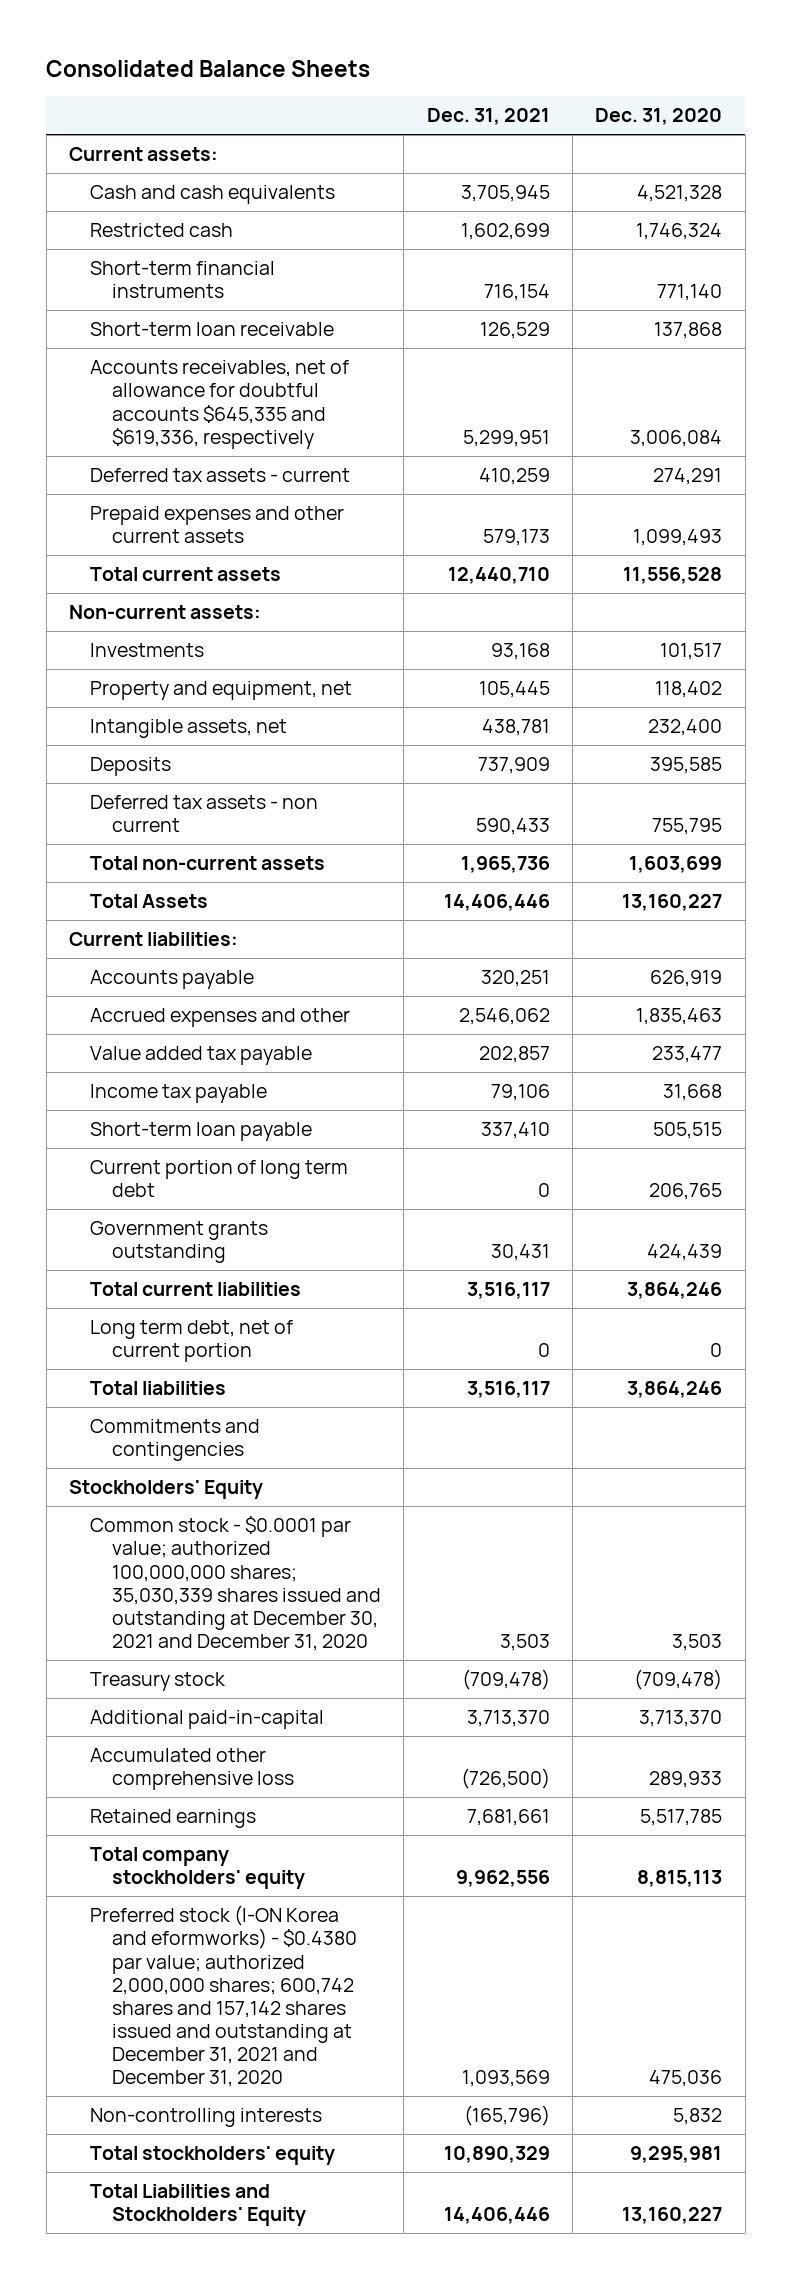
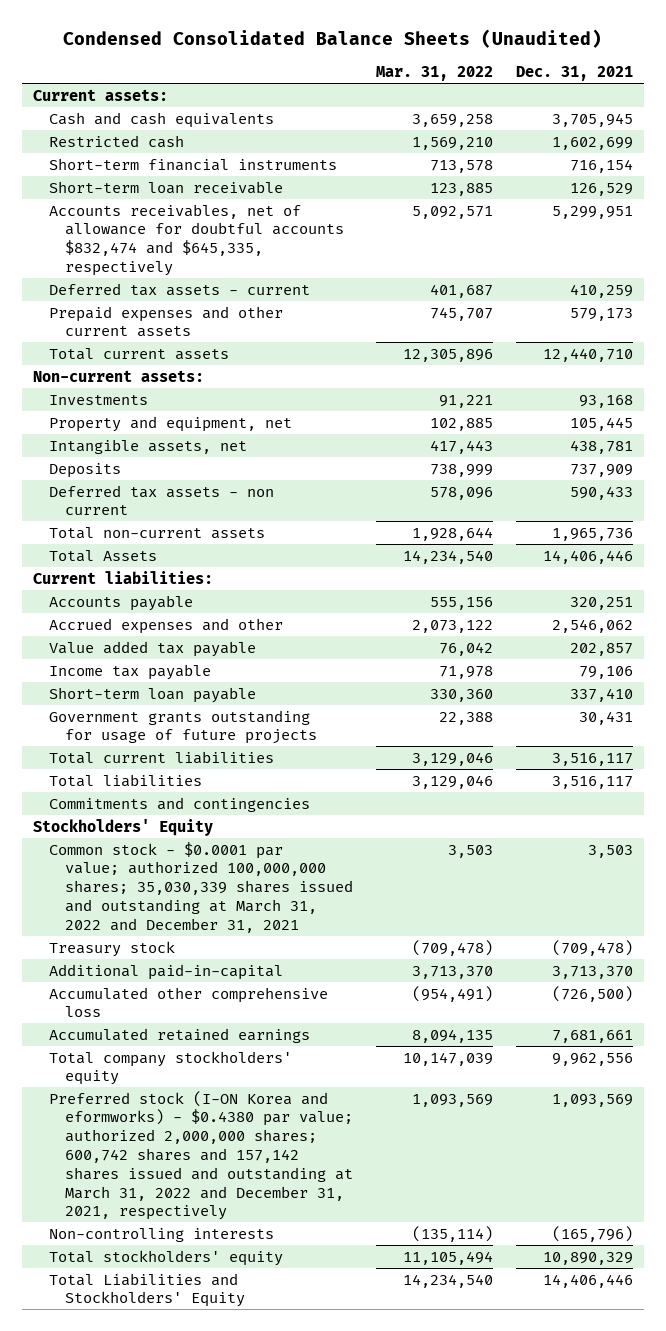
- Consolidated Balance Sheets
+ Condensed Consolidated Balance Sheets (Unaudited)
- | Dec. 31, 2021 | Dec. 31, 2020
+ | Mar. 31, 2022 | Dec. 31, 2021
- Accounts receivables, net of allowance for doubtful accounts $645,335 and $619,336, respectively | 5,299,951 | 3,006,084
+ Accounts receivables, net of allowance for doubtful accounts $832,474 and $645,335, respectively | 5,092,571 | 5,299,951
- Current portion of long term debt | 0 | 206,765
- Government grants outstanding | 30,431 | 424,439
+ Government grants outstanding for usage of future projects | 22,388 | 30,431
- Long term debt, net of current portion | 0 | 0
- Common stock - $0.0001 par value; authorized 100,000,000 shares; 35,030,339 shares issued and outstanding at December 30, 2021 and December 31, 2020 | 3,503 | 3,503
+ Common stock - $0.0001 par value; authorized 100,000,000 shares; 35,030,339 shares issued and outstanding at March 31, 2022 and December 31, 2021 | 3,503 | 3,503
- Retained earnings | 7,681,661 | 5,517,785
+ Accumulated retained earnings | 8,094,135 | 7,681,661
- Preferred stock (I-ON Korea and eformworks) - $0.4380 par value; authorized 2,000,000 shares; 600,742 shares and 157,142 shares issued and outstanding at December 31, 2021 and December 31, 2020 | 1,093,569 | 475,036
+ Preferred stock (I-ON Korea and eformworks) - $0.4380 par value; authorized 2,000,000 shares; 600,742 shares and 157,142 shares issued and outstanding at March 31, 2022 and December 31, 2021, respectively | 1,093,569 | 1,093,569

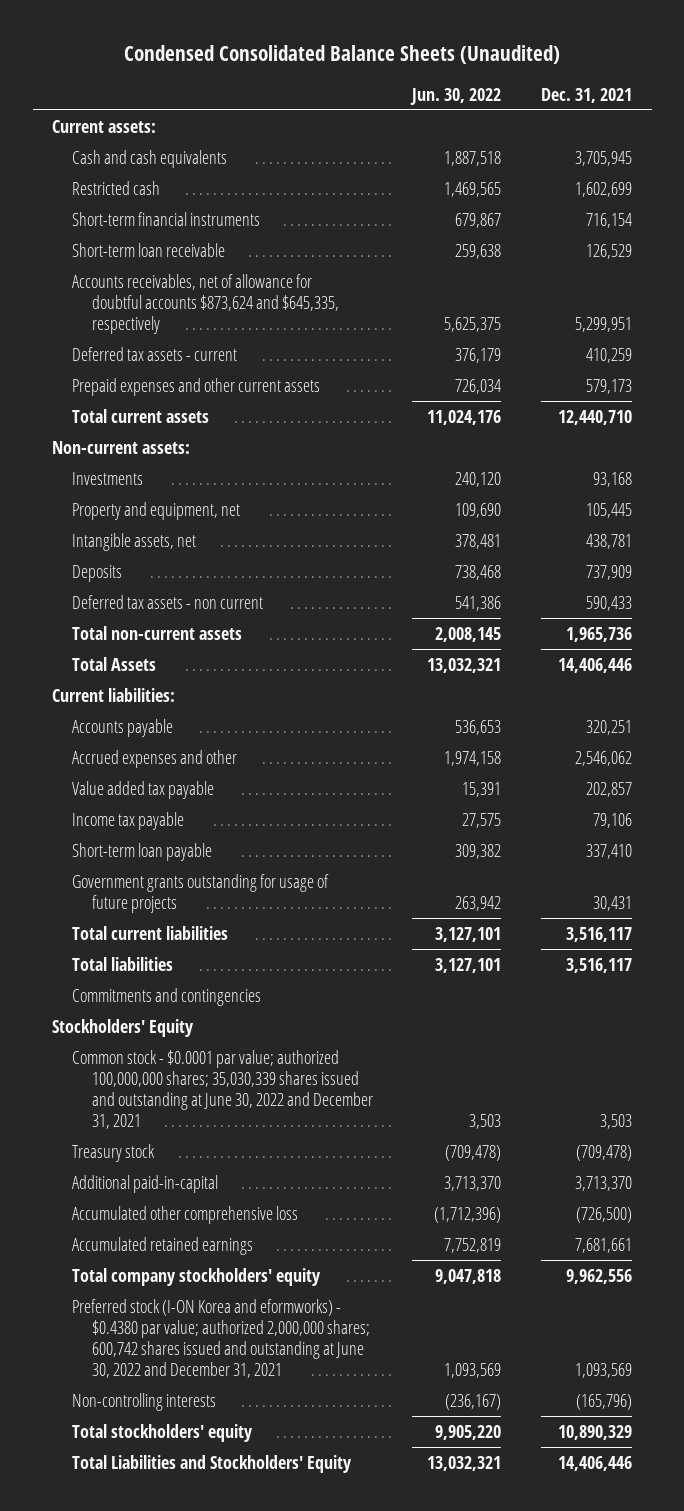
- | Mar. 31, 2022 | Dec. 31, 2021
+ | Jun. 30, 2022 | Dec. 31, 2021
- Accounts receivables, net of allowance for doubtful accounts $832,474 and $645,335, respectively | 5,092,571 | 5,299,951
+ Accounts receivables, net of allowance for doubtful accounts $873,624 and $645,335, respectively | 5,625,375 | 5,299,951
- Common stock - $0.0001 par value; authorized 100,000,000 shares; 35,030,339 shares issued and outstanding at March 31, 2022 and December 31, 2021 | 3,503 | 3,503
+ Common stock - $0.0001 par value; authorized 100,000,000 shares; 35,030,339 shares issued and outstanding at June 30, 2022 and December 31, 2021 | 3,503 | 3,503
- Preferred stock (I-ON Korea and eformworks) - $0.4380 par value; authorized 2,000,000 shares; 600,742 shares and 157,142 shares issued and outstanding at March 31, 2022 and December 31, 2021, respectively | 1,093,569 | 1,093,569
+ Preferred stock (I-ON Korea and eformworks) - $0.4380 par value; authorized 2,000,000 shares; 600,742 shares issued and outstanding at June 30, 2022 and December 31, 2021 | 1,093,569 | 1,093,569

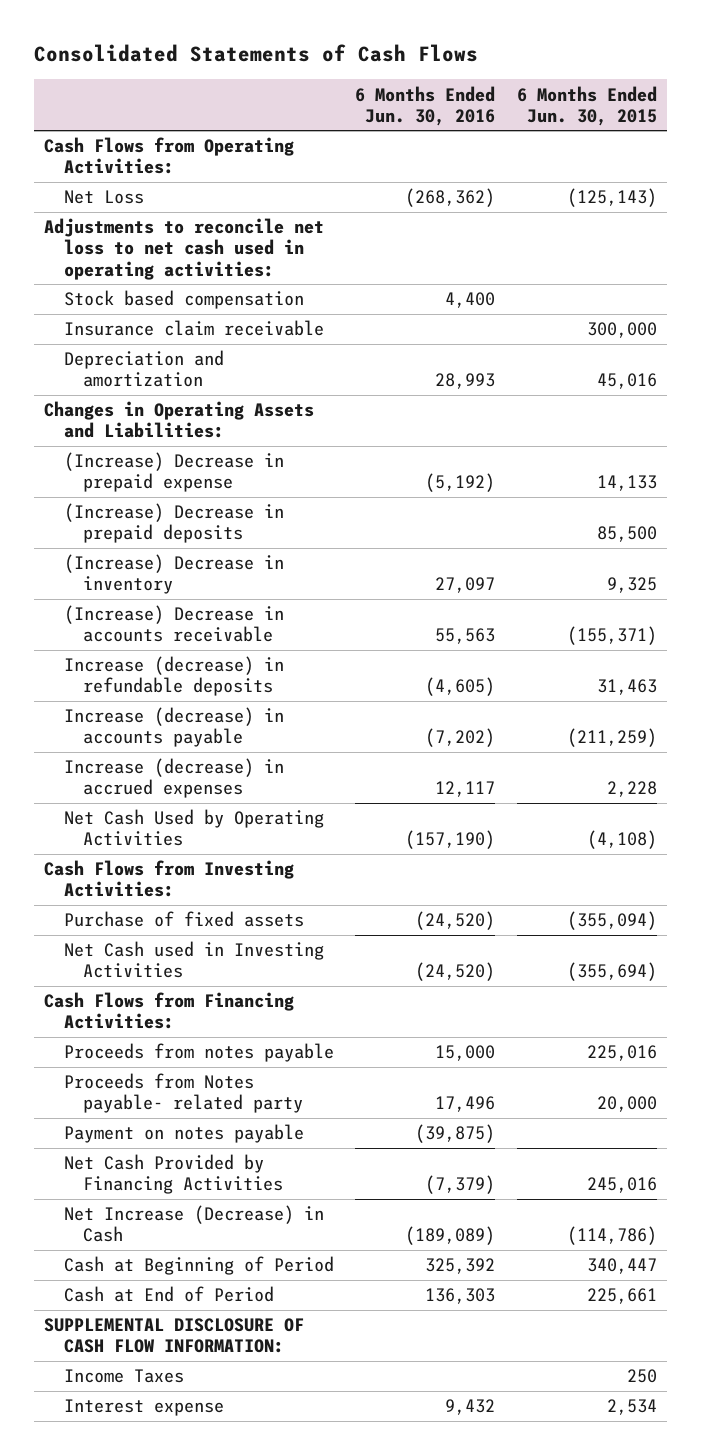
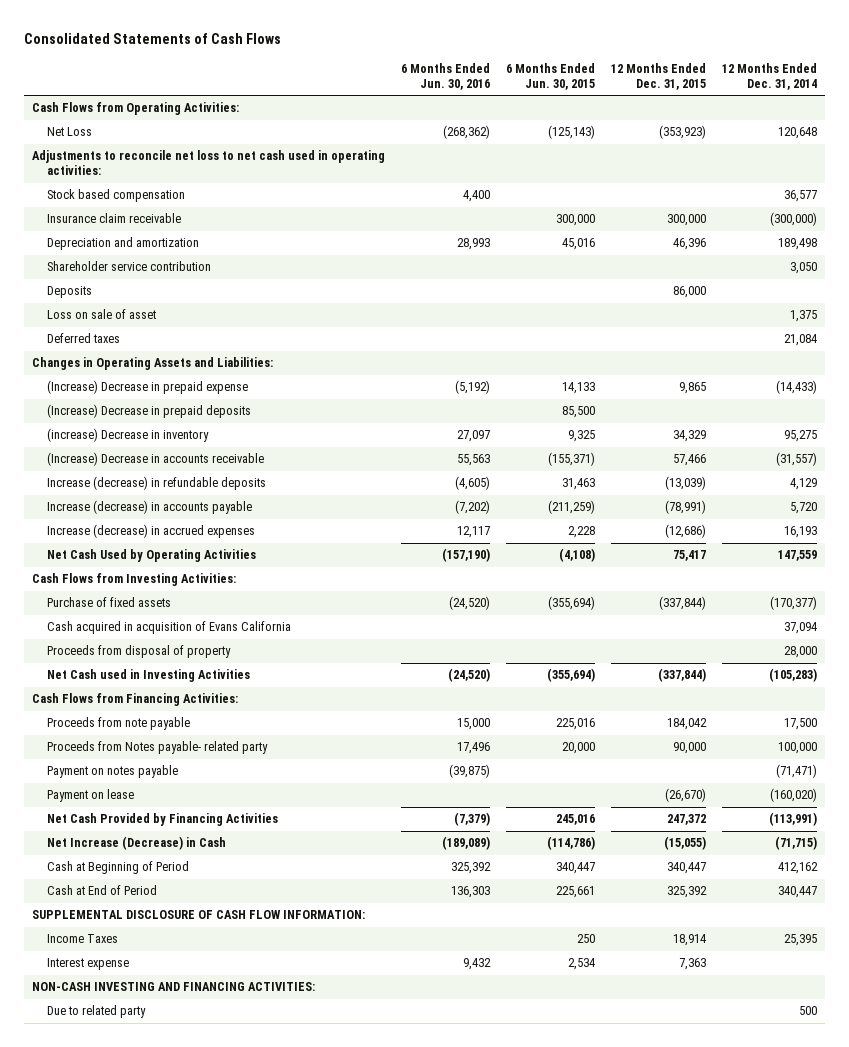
- | 6 Months Ended Jun. 30, 2016 | 6 Months Ended Jun. 30, 2015
+ | 6 Months Ended Jun. 30, 2016 | 6 Months Ended Jun. 30, 2015 | 12 Months Ended Dec. 31, 2015 | 12 Months Ended Dec. 31, 2014
+ Shareholder service contribution | | | | 3,050
+ Deposits | | | 86,000 |
+ Loss on sale of asset | | | | 1,375
+ Deferred taxes | | | | 21,084
- (Increase) Decrease in inventory | 27,097 | 9,325
+ (increase) Decrease in inventory | 27,097 | 9,325 | 34,329 | 95,275
- Purchase of fixed assets | (24,520) | (355,094)
+ Purchase of fixed assets | (24,520) | (355,694) | (337,844) | (170,377)
+ Cash acquired in acquisition of Evans California | | | | 37,094
+ Proceeds from disposal of property | | | | 28,000
- Proceeds from notes payable | 15,000 | 225,016
+ Proceeds from note payable | 15,000 | 225,016 | 184,042 | 17,500
+ Payment on lease | | | (26,670) | (160,020)
+ NON-CASH INVESTING AND FINANCING ACTIVITIES:
+ Due to related party | | | | 500

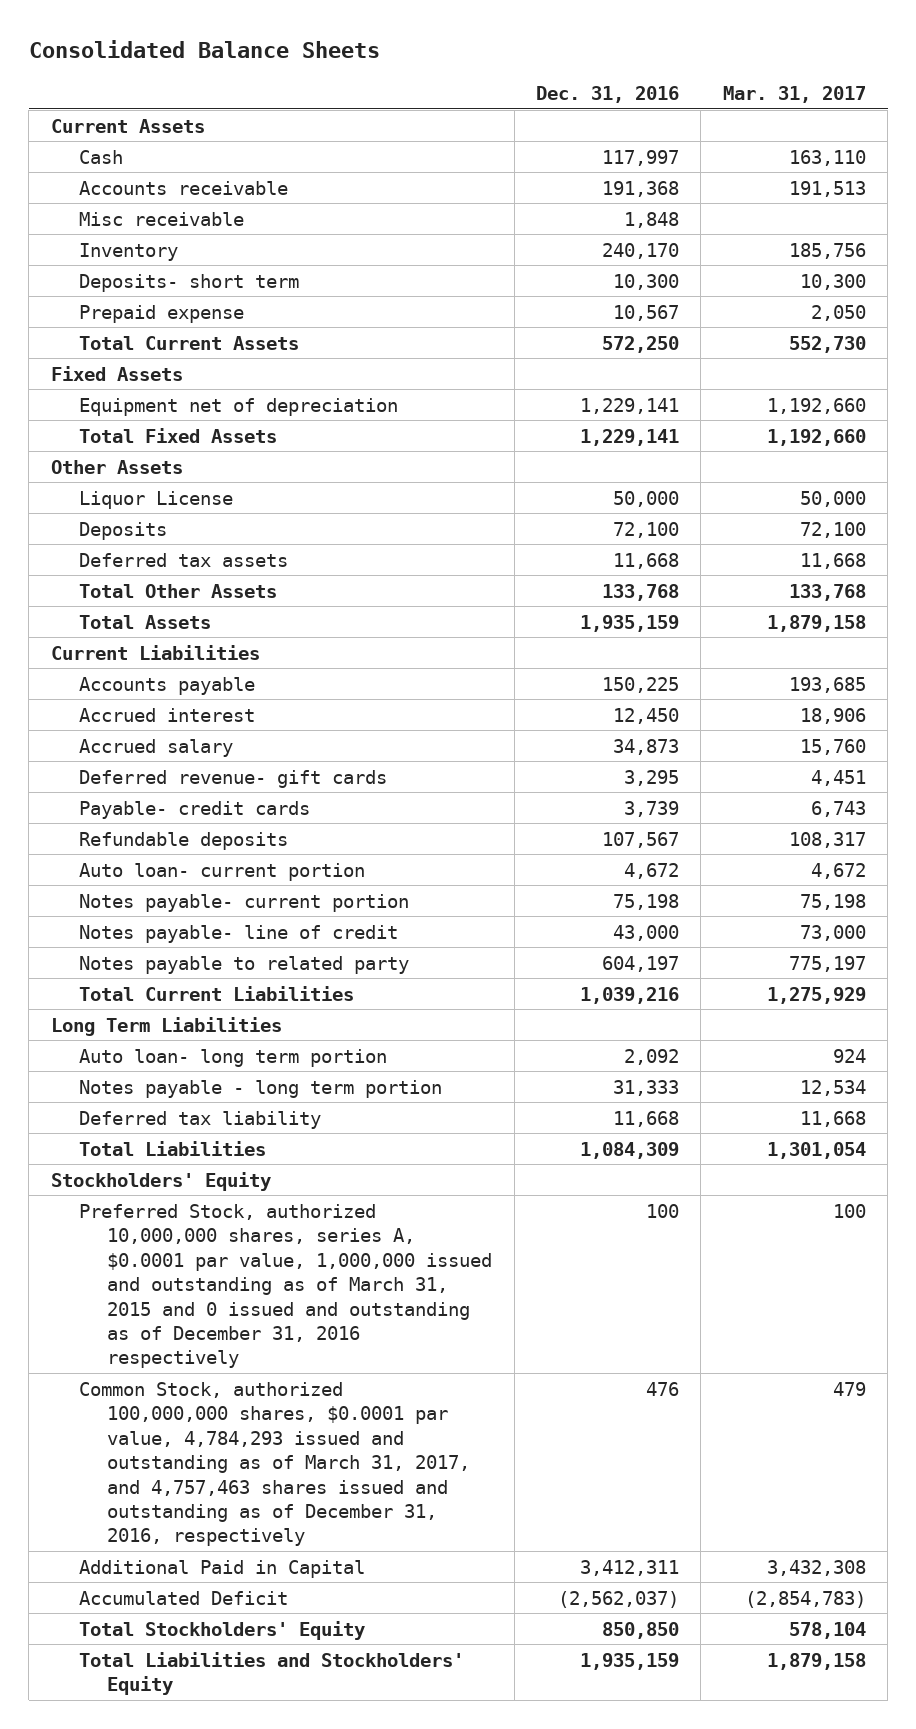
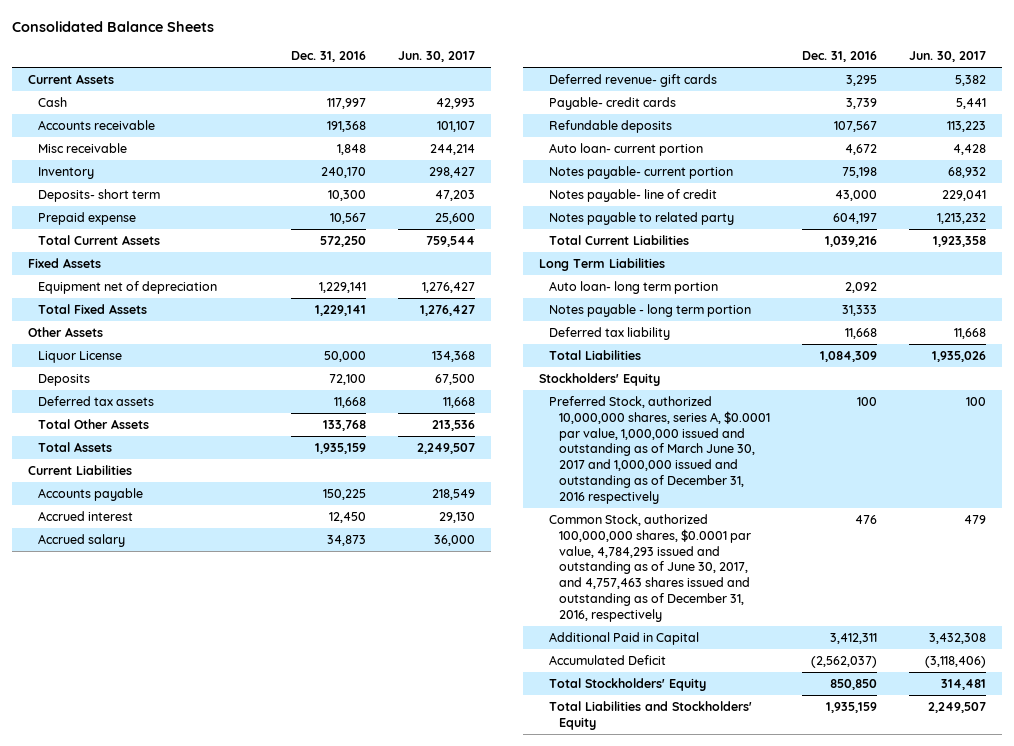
- | Dec. 31, 2016 | Mar. 31, 2017
+ | Dec. 31, 2016 | Jun. 30, 2017
- Preferred Stock, authorized 10,000,000 shares, series A, $0.0001 par value, 1,000,000 issued and outstanding as of March 31, 2015 and 0 issued and outstanding as of December 31, 2016 respectively | 100 | 100
- Common Stock, authorized 100,000,000 shares, $0.0001 par value, 4,784,293 issued and outstanding as of March 31, 2017, and 4,757,463 shares issued and outstanding as of December 31, 2016, respectively | 476 | 479
+ Preferred Stock, authorized 10,000,000 shares, series A, $0.0001 par value, 1,000,000 issued and outstanding as of March June 30, 2017 and 1,000,000 issued and outstanding as of December 31, 2016 respectively | 100 | 100
+ Common Stock, authorized 100,000,000 shares, $0.0001 par value, 4,784,293 issued and outstanding as of June 30, 2017, and 4,757,463 shares issued and outstanding as of December 31, 2016, respectively | 476 | 479

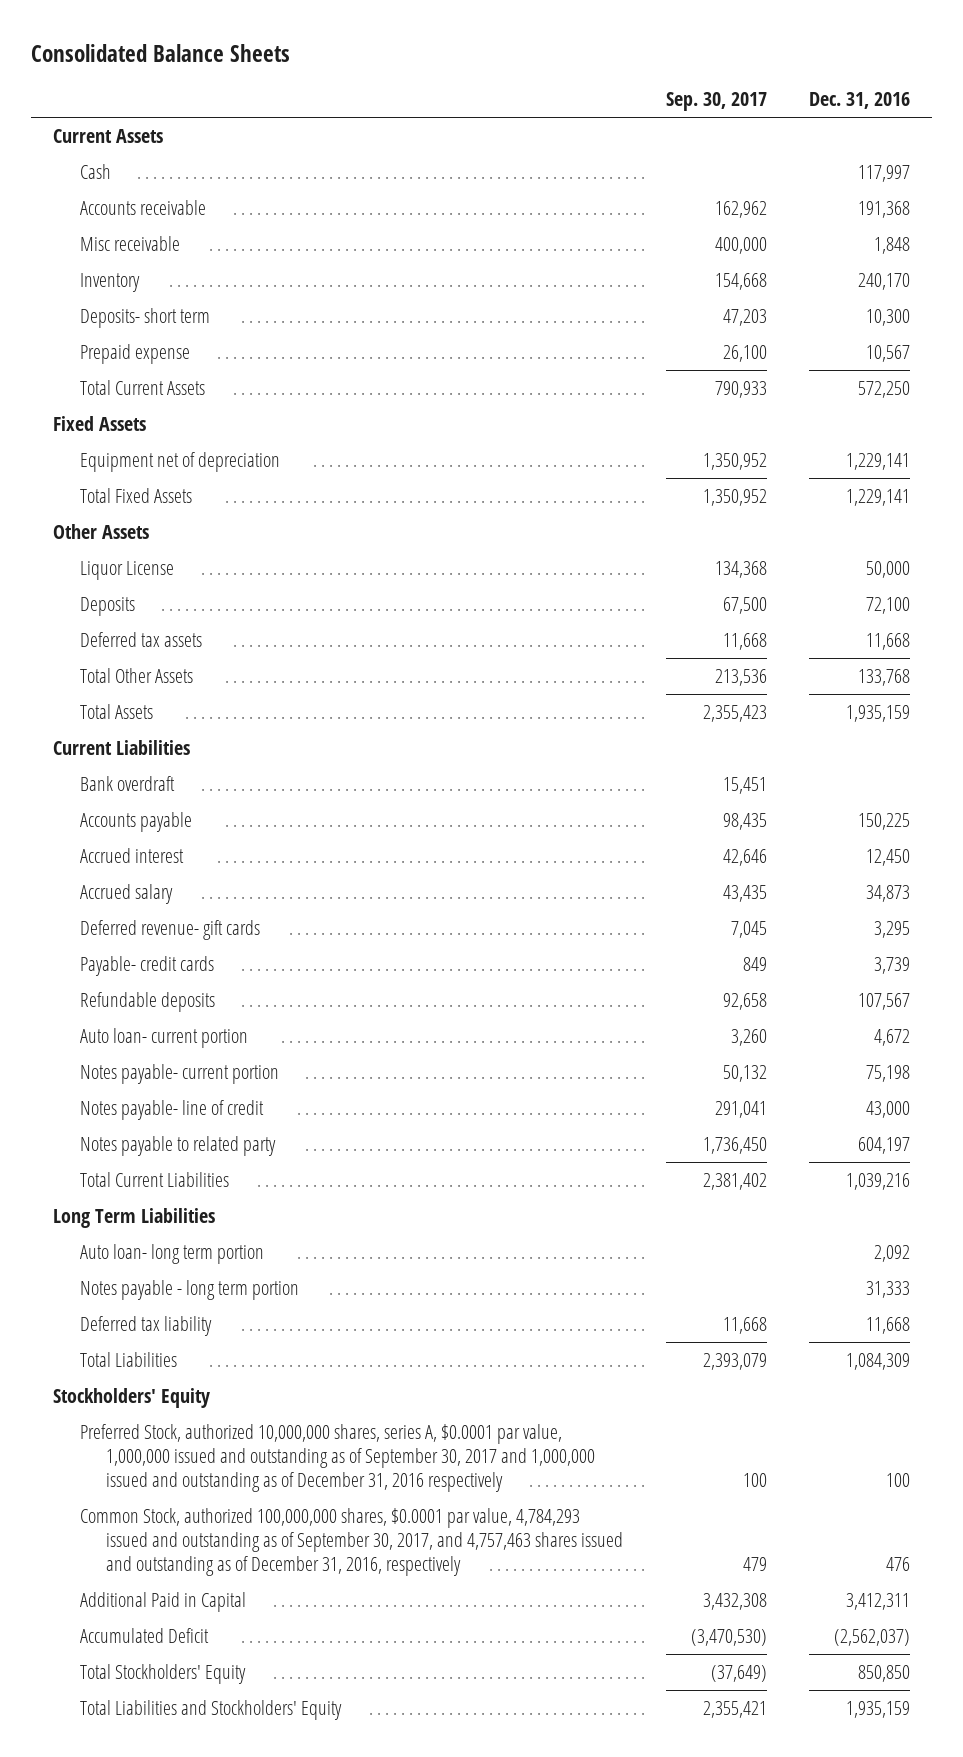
- | Dec. 31, 2016 | Jun. 30, 2017
+ | Sep. 30, 2017 | Dec. 31, 2016
+ Bank overdraft | 15,451 |
- Preferred Stock, authorized 10,000,000 shares, series A, $0.0001 par value, 1,000,000 issued and outstanding as of March June 30, 2017 and 1,000,000 issued and outstanding as of December 31, 2016 respectively | 100 | 100
- Common Stock, authorized 100,000,000 shares, $0.0001 par value, 4,784,293 issued and outstanding as of June 30, 2017, and 4,757,463 shares issued and outstanding as of December 31, 2016, respectively | 476 | 479
+ Preferred Stock, authorized 10,000,000 shares, series A, $0.0001 par value, 1,000,000 issued and outstanding as of September 30, 2017 and 1,000,000 issued and outstanding as of December 31, 2016 respectively | 100 | 100
+ Common Stock, authorized 100,000,000 shares, $0.0001 par value, 4,784,293 issued and outstanding as of September 30, 2017, and 4,757,463 shares issued and outstanding as of December 31, 2016, respectively | 479 | 476

